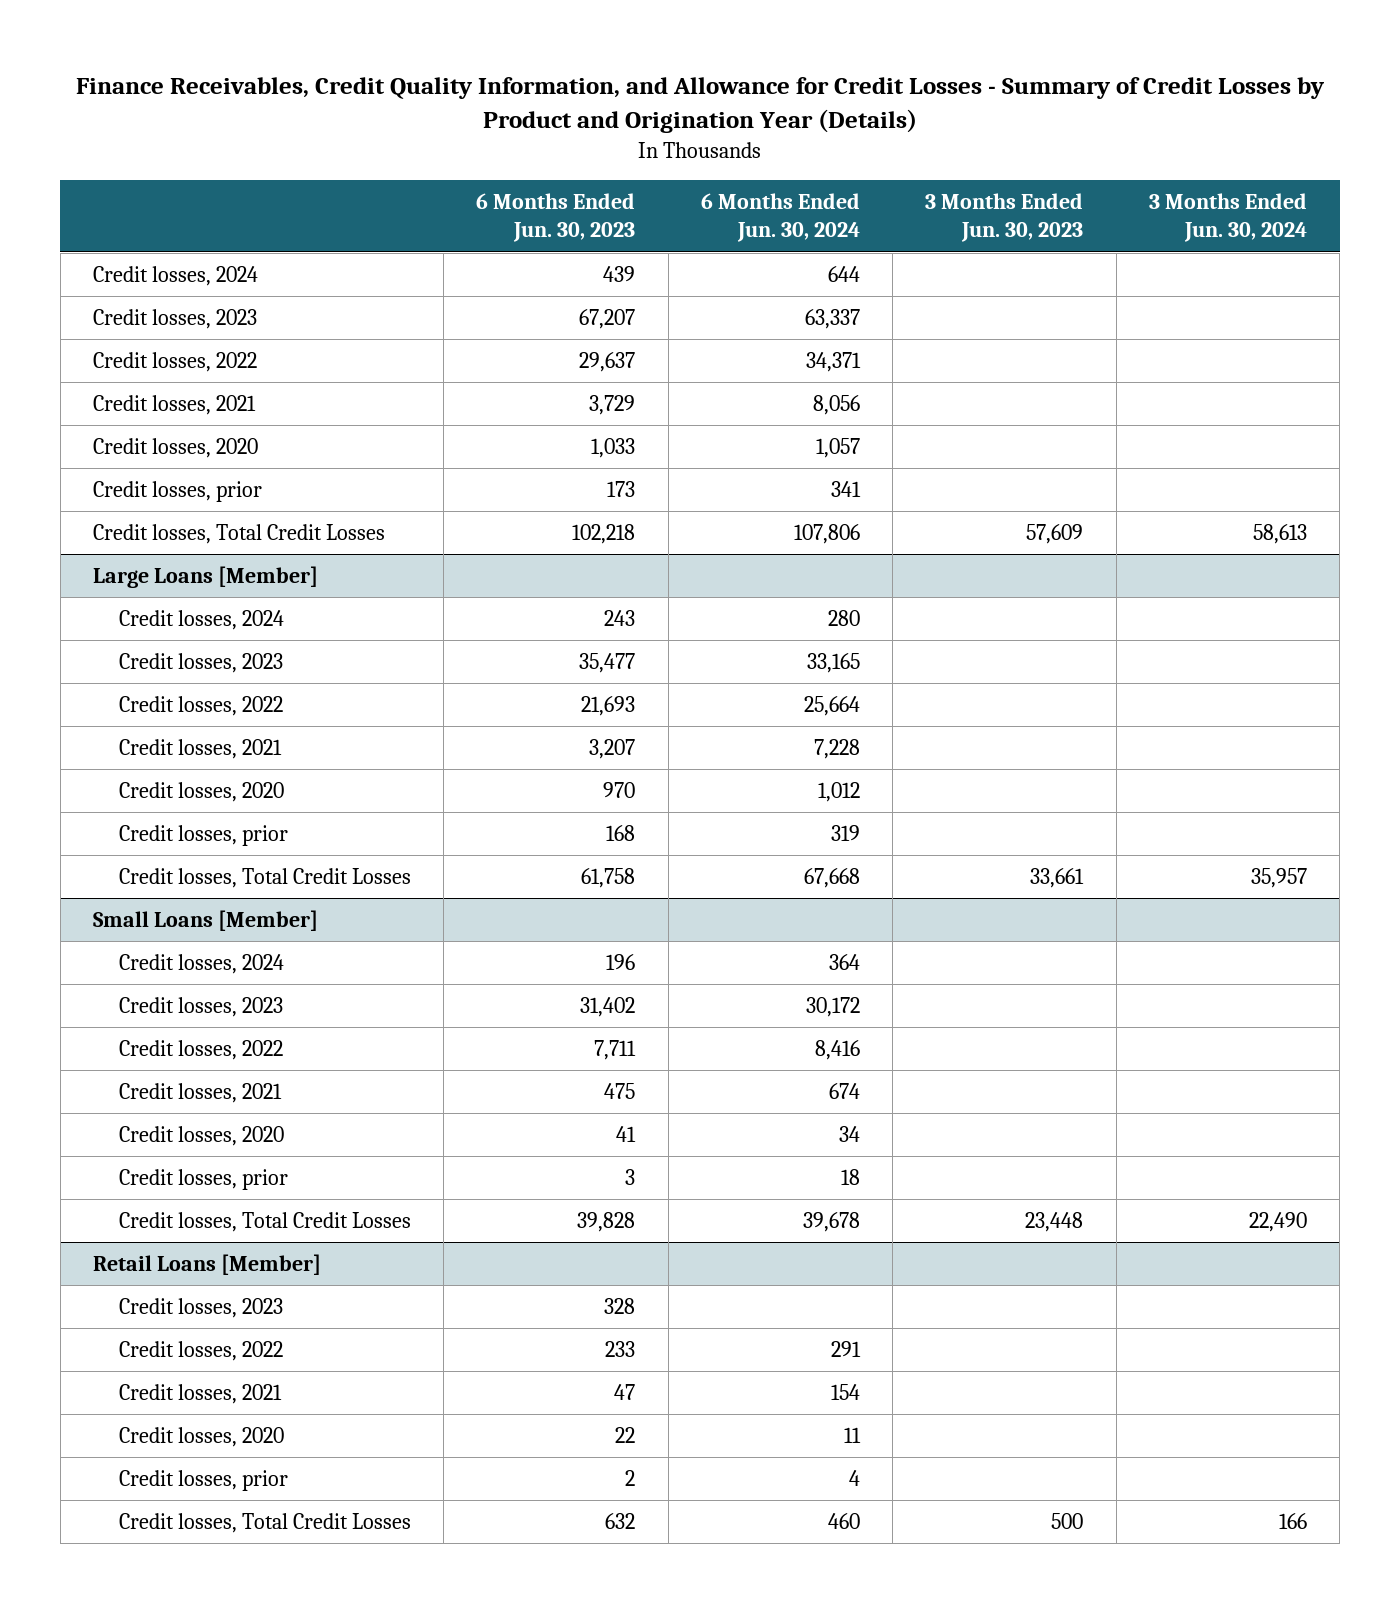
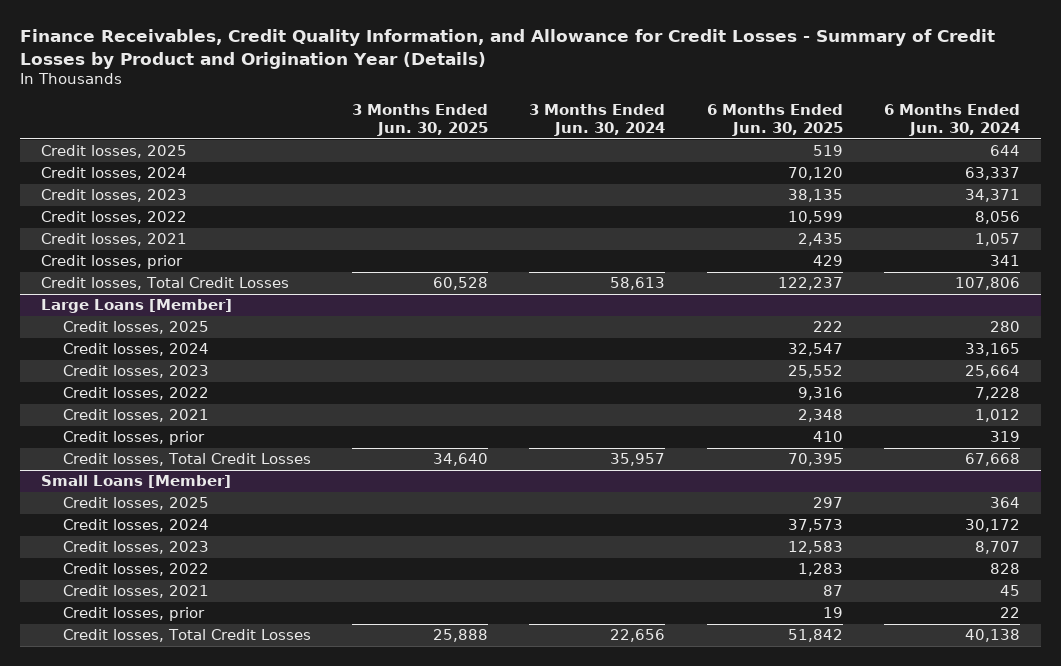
- | 6 Months Ended Jun. 30, 2023 | 6 Months Ended Jun. 30, 2024 | 3 Months Ended Jun. 30, 2023 | 3 Months Ended Jun. 30, 2024
+ | 3 Months Ended Jun. 30, 2025 | 3 Months Ended Jun. 30, 2024 | 6 Months Ended Jun. 30, 2025 | 6 Months Ended Jun. 30, 2024
- Credit losses, 2024 | 439 | 644 | |
- Credit losses, 2023 | 67,207 | 63,337 | |
- Credit losses, 2022 | 29,637 | 34,371 | |
- Credit losses, 2021 | 3,729 | 8,056 | |
- Credit losses, 2020 | 1,033 | 1,057 | |
+ Credit losses, 2025 | | | 519 | 644
+ Credit losses, 2024 | | | 70,120 | 63,337
+ Credit losses, 2023 | | | 38,135 | 34,371
+ Credit losses, 2022 | | | 10,599 | 8,056
+ Credit losses, 2021 | | | 2,435 | 1,057
@ Large Loans [Member]
- Credit losses, 2024 | 243 | 280 | |
- Credit losses, 2023 | 35,477 | 33,165 | |
- Credit losses, 2022 | 21,693 | 25,664 | |
- Credit losses, 2021 | 3,207 | 7,228 | |
- Credit losses, 2020 | 970 | 1,012 | |
+ Credit losses, 2025 | | | 222 | 280
+ Credit losses, 2024 | | | 32,547 | 33,165
+ Credit losses, 2023 | | | 25,552 | 25,664
+ Credit losses, 2022 | | | 9,316 | 7,228
+ Credit losses, 2021 | | | 2,348 | 1,012
@ Small Loans [Member]
- Credit losses, 2024 | 196 | 364 | |
- Credit losses, 2023 | 31,402 | 30,172 | |
- Credit losses, 2022 | 7,711 | 8,416 | |
- Credit losses, 2021 | 475 | 674 | |
- Credit losses, 2020 | 41 | 34 | |
- Credit losses, prior | 3 | 18 | |
- Credit losses, Total Credit Losses | 39,828 | 39,678 | 23,448 | 22,490
- Retail Loans [Member]
- Credit losses, 2023 | 328 | | |
- Credit losses, 2022 | 233 | 291 | |
- Credit losses, 2021 | 47 | 154 | |
- Credit losses, 2020 | 22 | 11 | |
- Credit losses, prior | 2 | 4 | |
- Credit losses, Total Credit Losses | 632 | 460 | 500 | 166
@ Small Loans [Member]
+ Credit losses, 2025 | | | 297 | 364
+ Credit losses, 2024 | | | 37,573 | 30,172
+ Credit losses, 2023 | | | 12,583 | 8,707
+ Credit losses, 2022 | | | 1,283 | 828
+ Credit losses, 2021 | | | 87 | 45
+ Credit losses, prior | | | 19 | 22
+ Credit losses, Total Credit Losses | 25,888 | 22,656 | 51,842 | 40,138

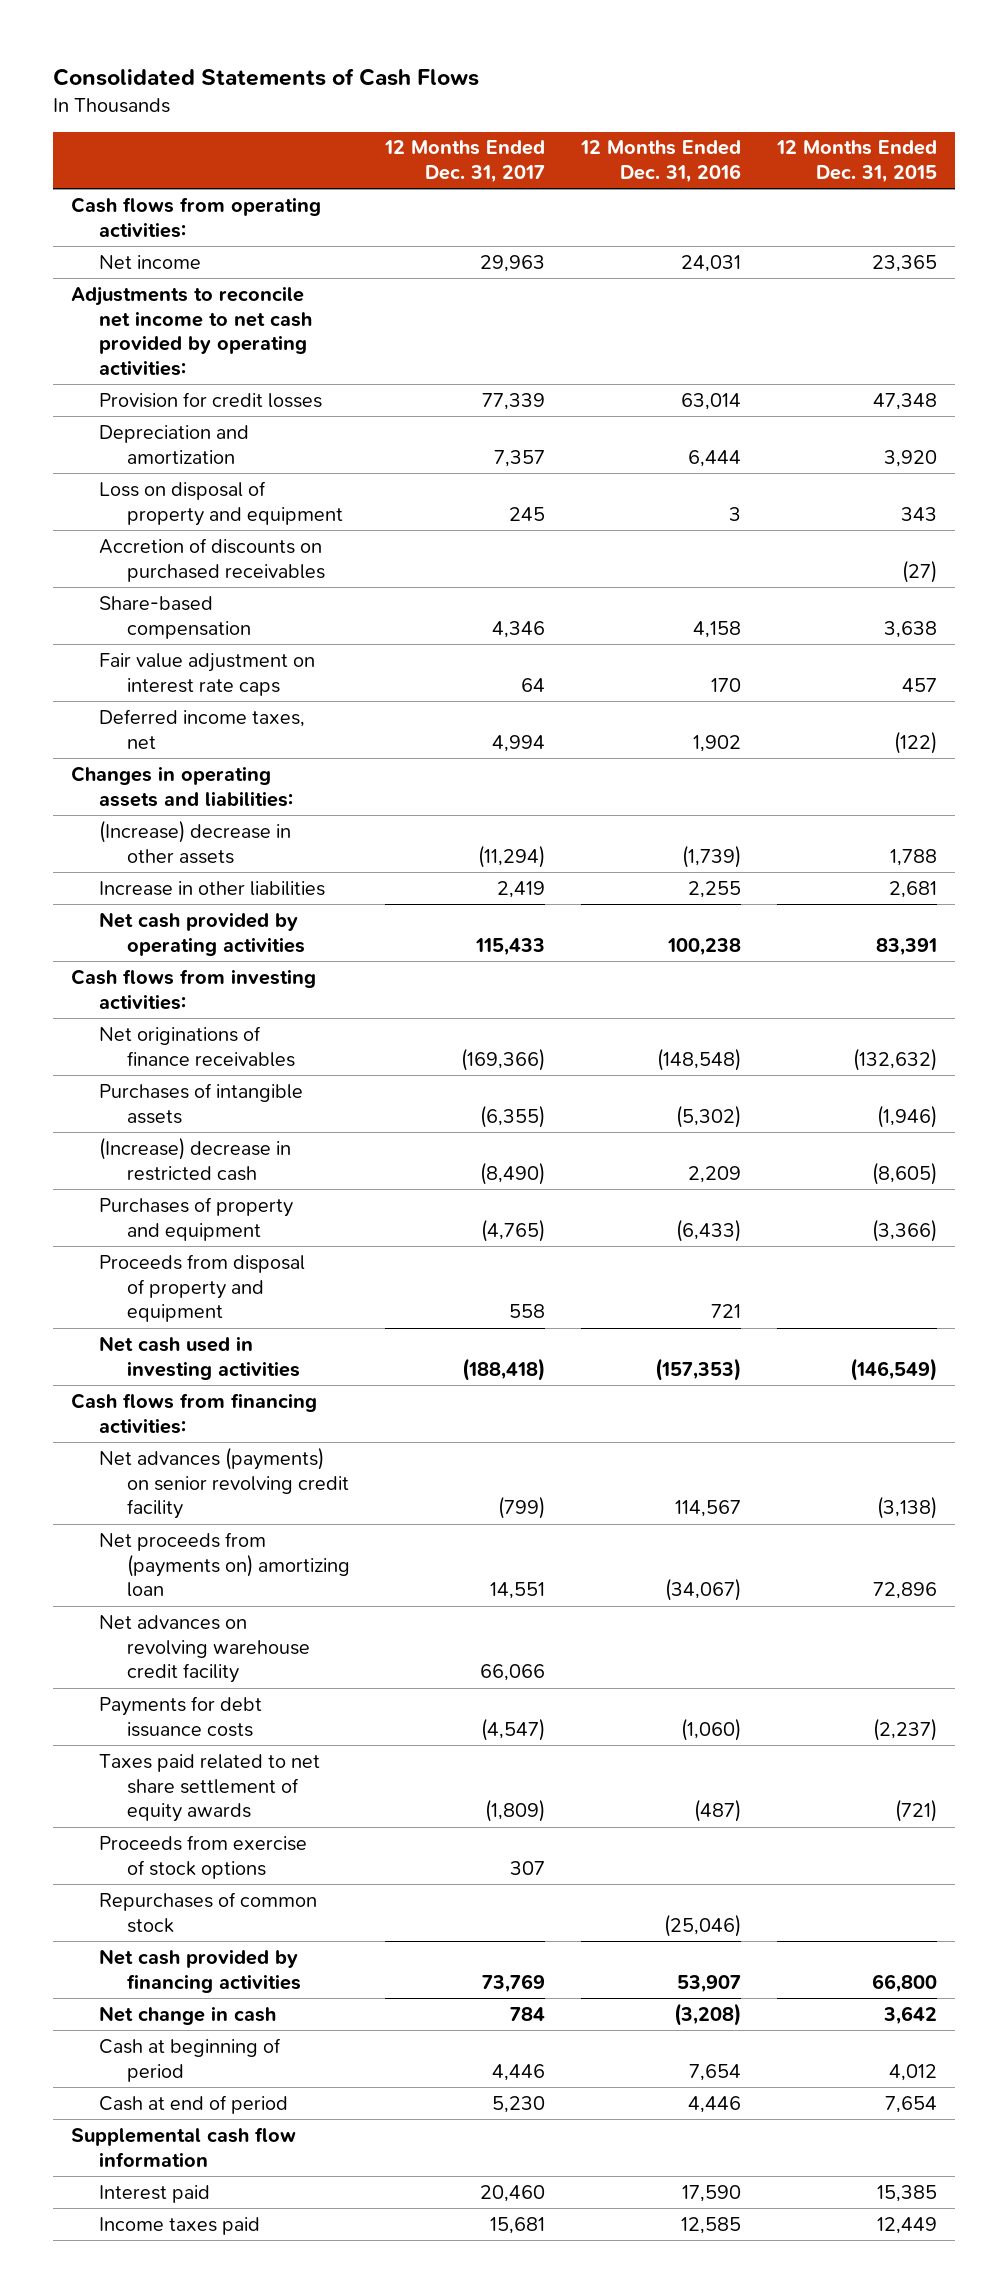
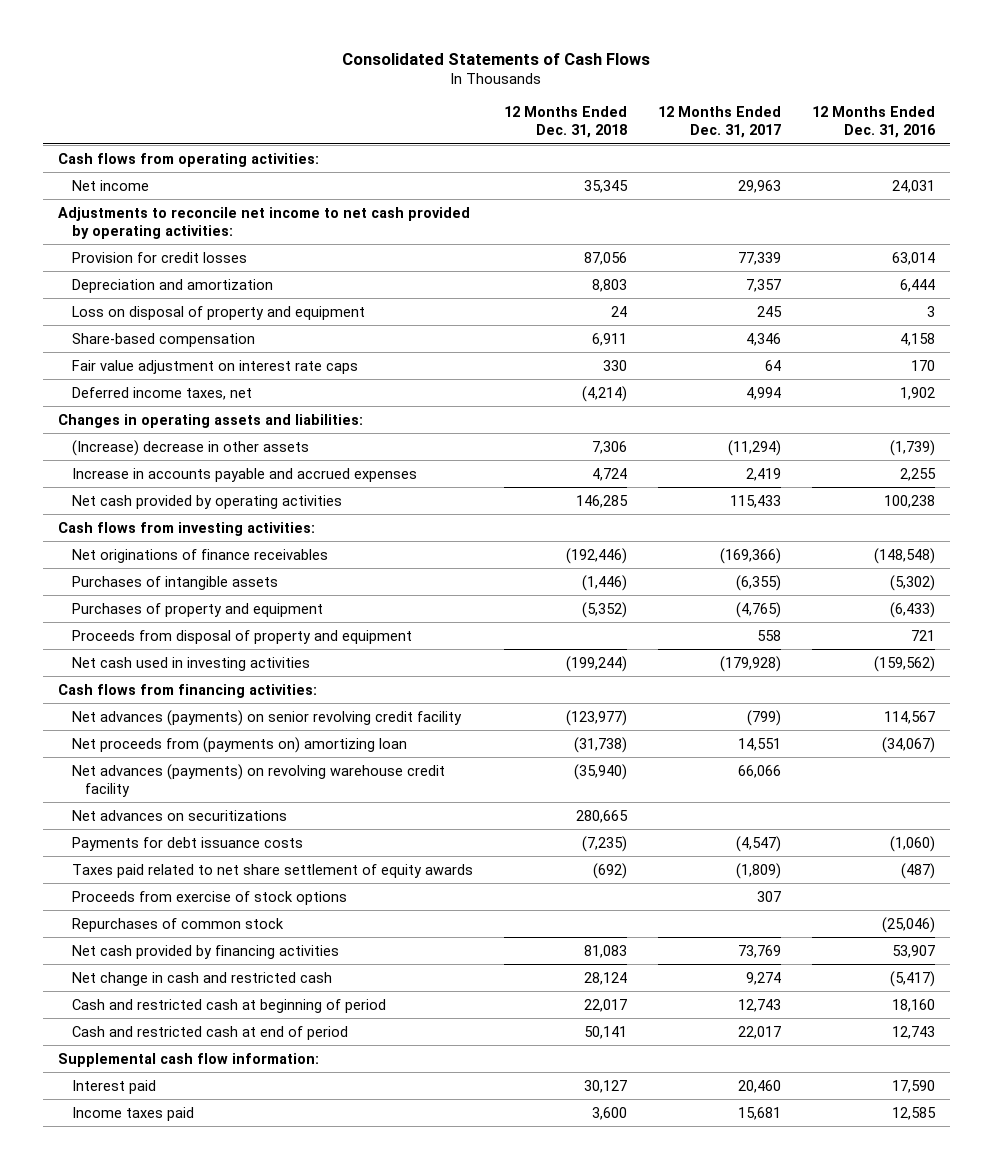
- | 12 Months Ended Dec. 31, 2017 | 12 Months Ended Dec. 31, 2016 | 12 Months Ended Dec. 31, 2015
+ | 12 Months Ended Dec. 31, 2018 | 12 Months Ended Dec. 31, 2017 | 12 Months Ended Dec. 31, 2016
- Accretion of discounts on purchased receivables | | | (27)
- Increase in other liabilities | 2,419 | 2,255 | 2,681
+ Increase in accounts payable and accrued expenses | 4,724 | 2,419 | 2,255
- (Increase) decrease in restricted cash | (8,490) | 2,209 | (8,605)
- Net cash used in investing activities | (188,418) | (157,353) | (146,549)
+ Net cash used in investing activities | (199,244) | (179,928) | (159,562)
- Net advances on revolving warehouse credit facility | 66,066 | |
+ Net advances (payments) on revolving warehouse credit facility | (35,940) | 66,066 |
+ Net advances on securitizations | 280,665 | |
- Net change in cash | 784 | (3,208) | 3,642
- Cash at beginning of period | 4,446 | 7,654 | 4,012
- Cash at end of period | 5,230 | 4,446 | 7,654
- Supplemental cash flow information
+ Net change in cash and restricted cash | 28,124 | 9,274 | (5,417)
+ Cash and restricted cash at beginning of period | 22,017 | 12,743 | 18,160
+ Cash and restricted cash at end of period | 50,141 | 22,017 | 12,743
+ Supplemental cash flow information:

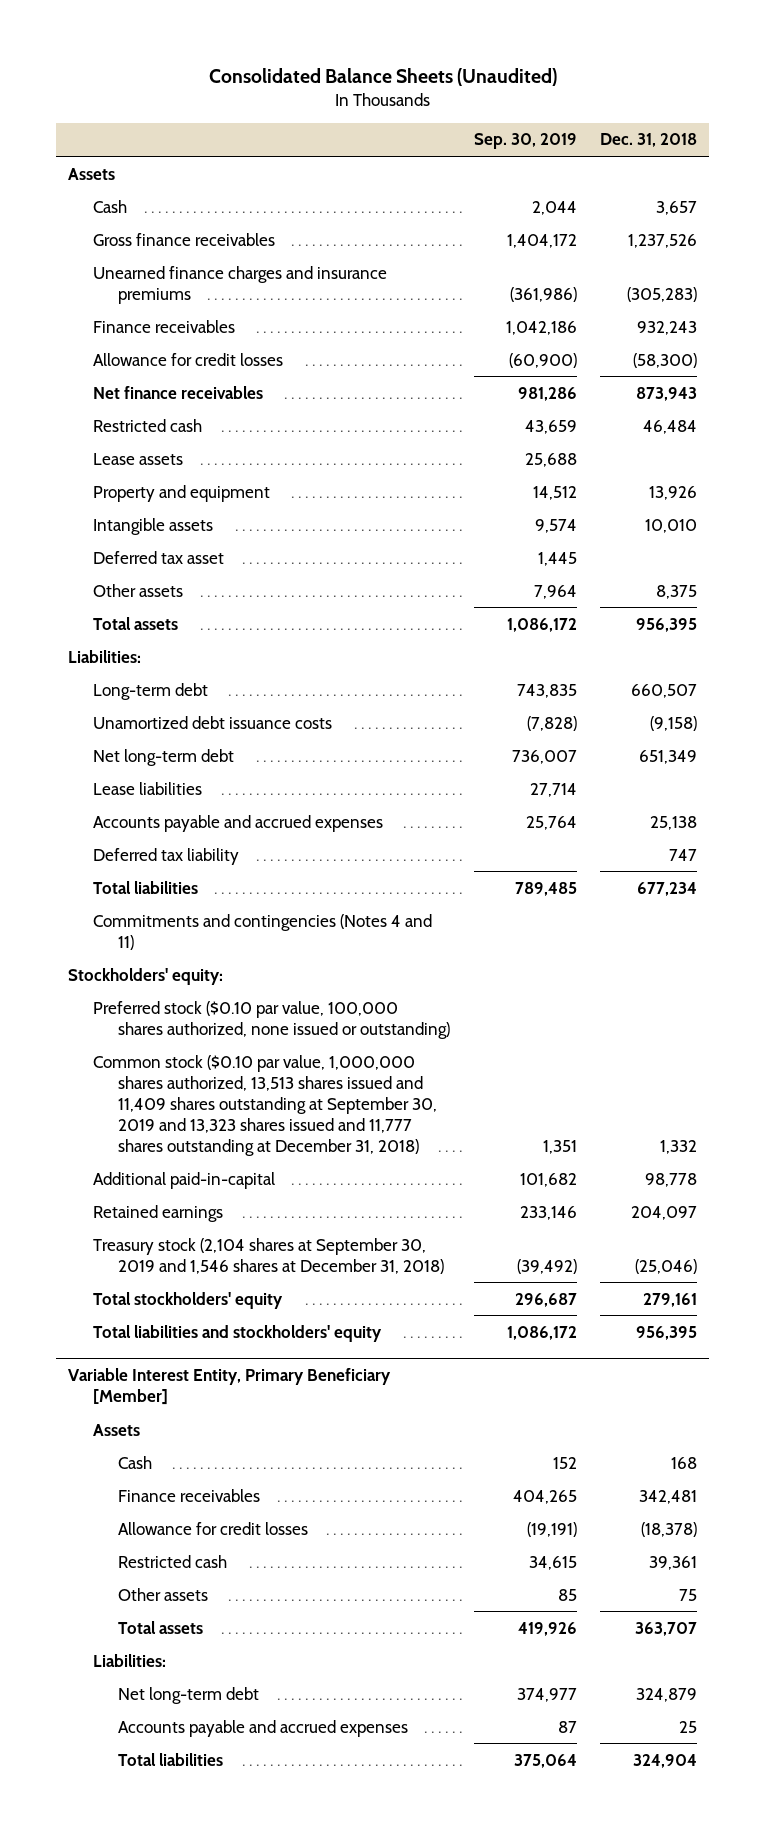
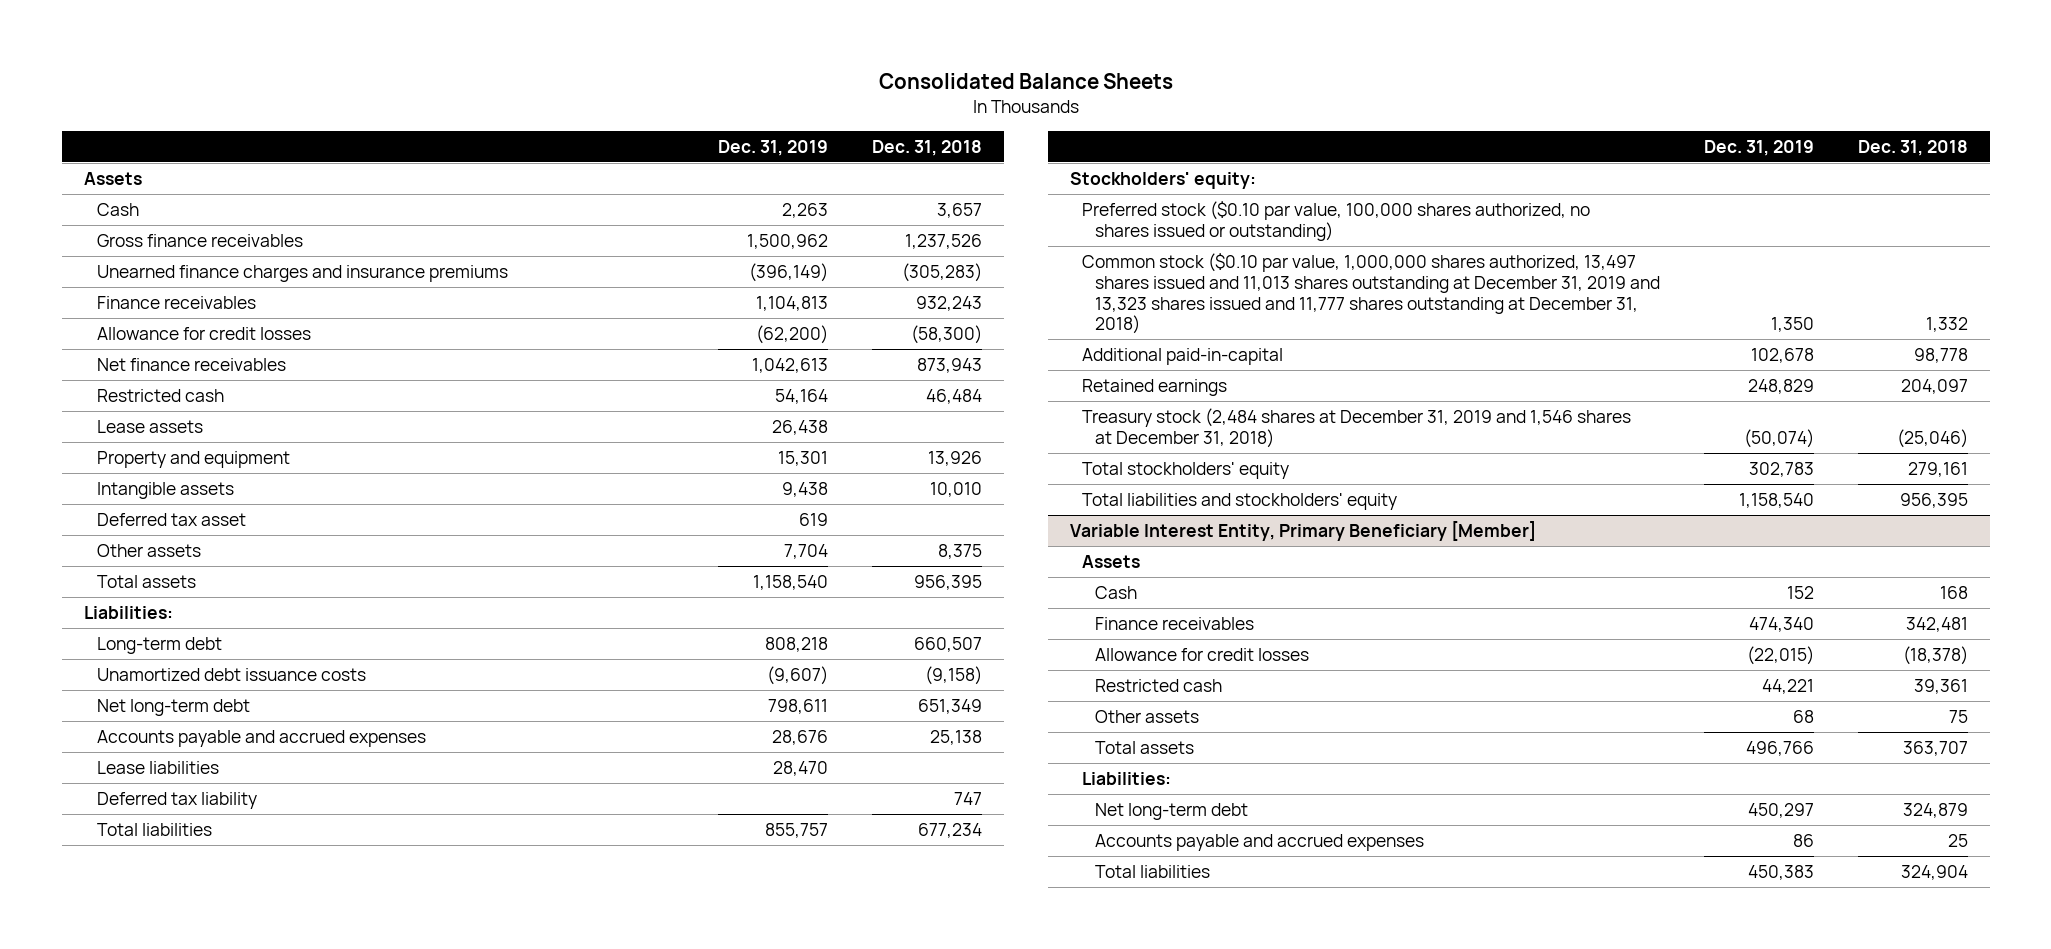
- Consolidated Balance Sheets (Unaudited)
+ Consolidated Balance Sheets
- | Sep. 30, 2019 | Dec. 31, 2018
+ | Dec. 31, 2019 | Dec. 31, 2018
moved down: Lease liabilities | 28,470 |
- Commitments and contingencies (Notes 4 and 11)
- Preferred stock ($0.10 par value, 100,000 shares authorized, none issued or outstanding)
- Common stock ($0.10 par value, 1,000,000 shares authorized, 13,513 shares issued and 11,409 shares outstanding at September 30, 2019 and 13,323 shares issued and 11,777 shares outstanding at December 31, 2018) | 1,351 | 1,332
+ Preferred stock ($0.10 par value, 100,000 shares authorized, no shares issued or outstanding)
+ Common stock ($0.10 par value, 1,000,000 shares authorized, 13,497 shares issued and 11,013 shares outstanding at December 31, 2019 and 13,323 shares issued and 11,777 shares outstanding at December 31, 2018) | 1,350 | 1,332
- Treasury stock (2,104 shares at September 30, 2019 and 1,546 shares at December 31, 2018) | (39,492) | (25,046)
+ Treasury stock (2,484 shares at December 31, 2019 and 1,546 shares at December 31, 2018) | (50,074) | (25,046)

